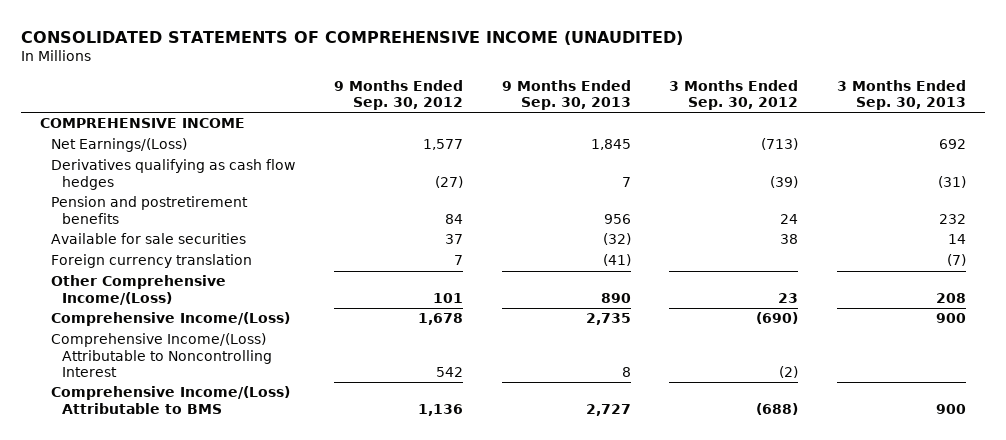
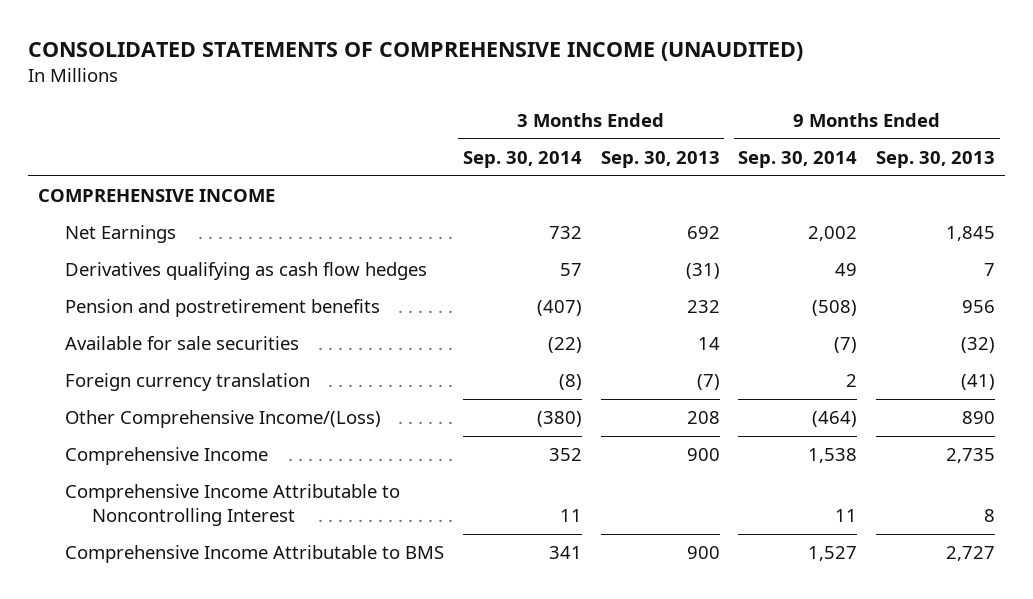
- | 9 Months Ended Sep. 30, 2012 | 9 Months Ended Sep. 30, 2013 | 3 Months Ended Sep. 30, 2012 | 3 Months Ended Sep. 30, 2013
+ | 3 Months Ended Sep. 30, 2014 | 3 Months Ended Sep. 30, 2013 | 9 Months Ended Sep. 30, 2014 | 9 Months Ended Sep. 30, 2013
- Net Earnings/(Loss) | 1,577 | 1,845 | (713) | 692
+ Net Earnings | 732 | 692 | 2,002 | 1,845
- Comprehensive Income/(Loss) | 1,678 | 2,735 | (690) | 900
- Comprehensive Income/(Loss) Attributable to Noncontrolling Interest | 542 | 8 | (2) |
- Comprehensive Income/(Loss) Attributable to BMS | 1,136 | 2,727 | (688) | 900
+ Comprehensive Income | 352 | 900 | 1,538 | 2,735
+ Comprehensive Income Attributable to Noncontrolling Interest | 11 | | 11 | 8
+ Comprehensive Income Attributable to BMS | 341 | 900 | 1,527 | 2,727

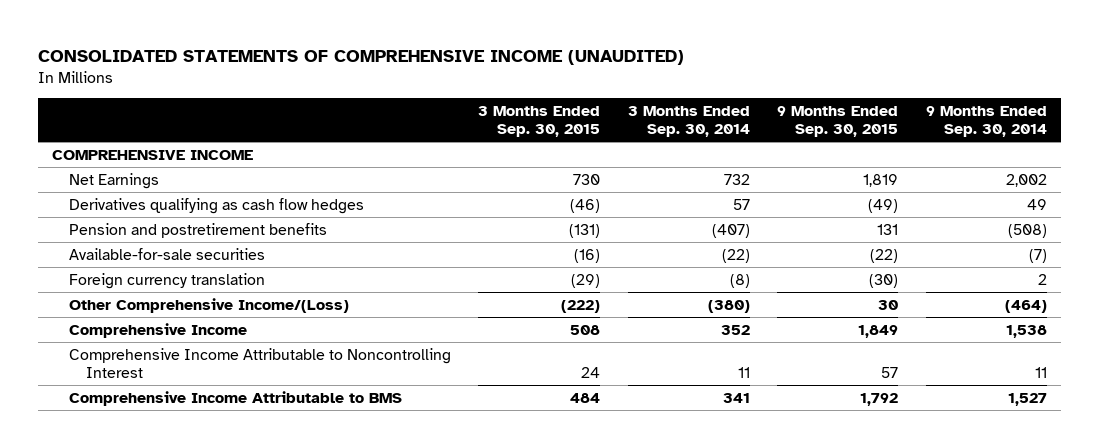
- | 3 Months Ended Sep. 30, 2014 | 3 Months Ended Sep. 30, 2013 | 9 Months Ended Sep. 30, 2014 | 9 Months Ended Sep. 30, 2013
+ | 3 Months Ended Sep. 30, 2015 | 3 Months Ended Sep. 30, 2014 | 9 Months Ended Sep. 30, 2015 | 9 Months Ended Sep. 30, 2014
- Available for sale securities | (22) | 14 | (7) | (32)
+ Available-for-sale securities | (16) | (22) | (22) | (7)

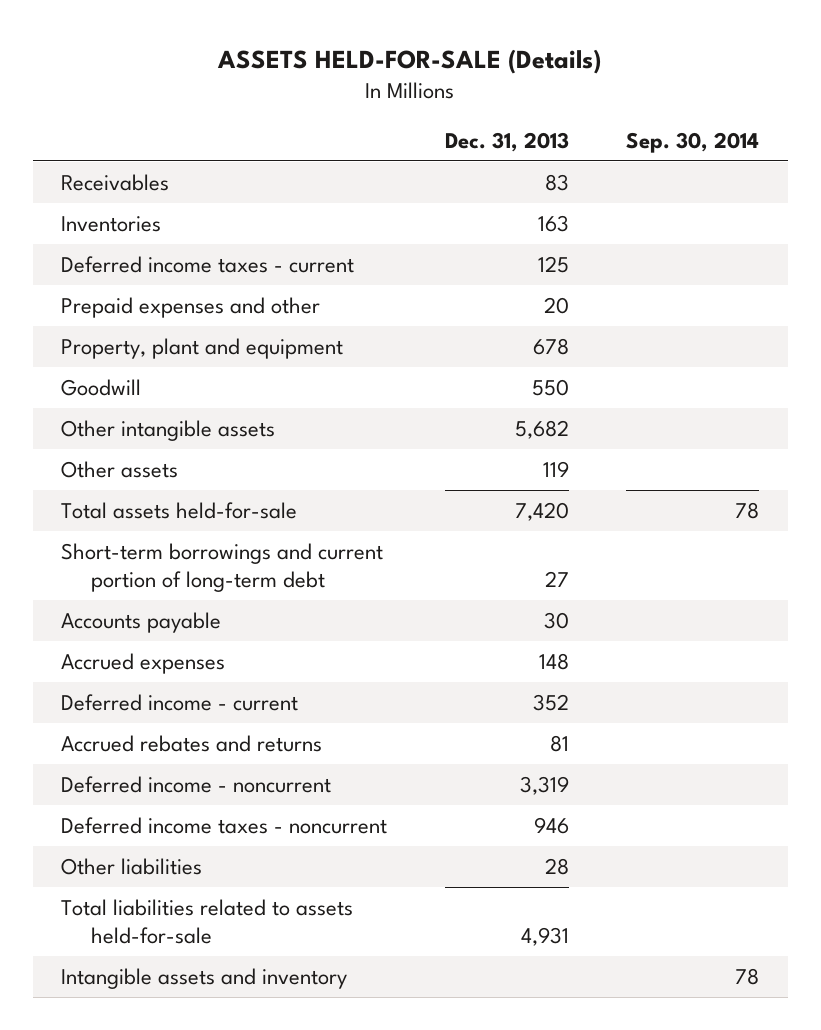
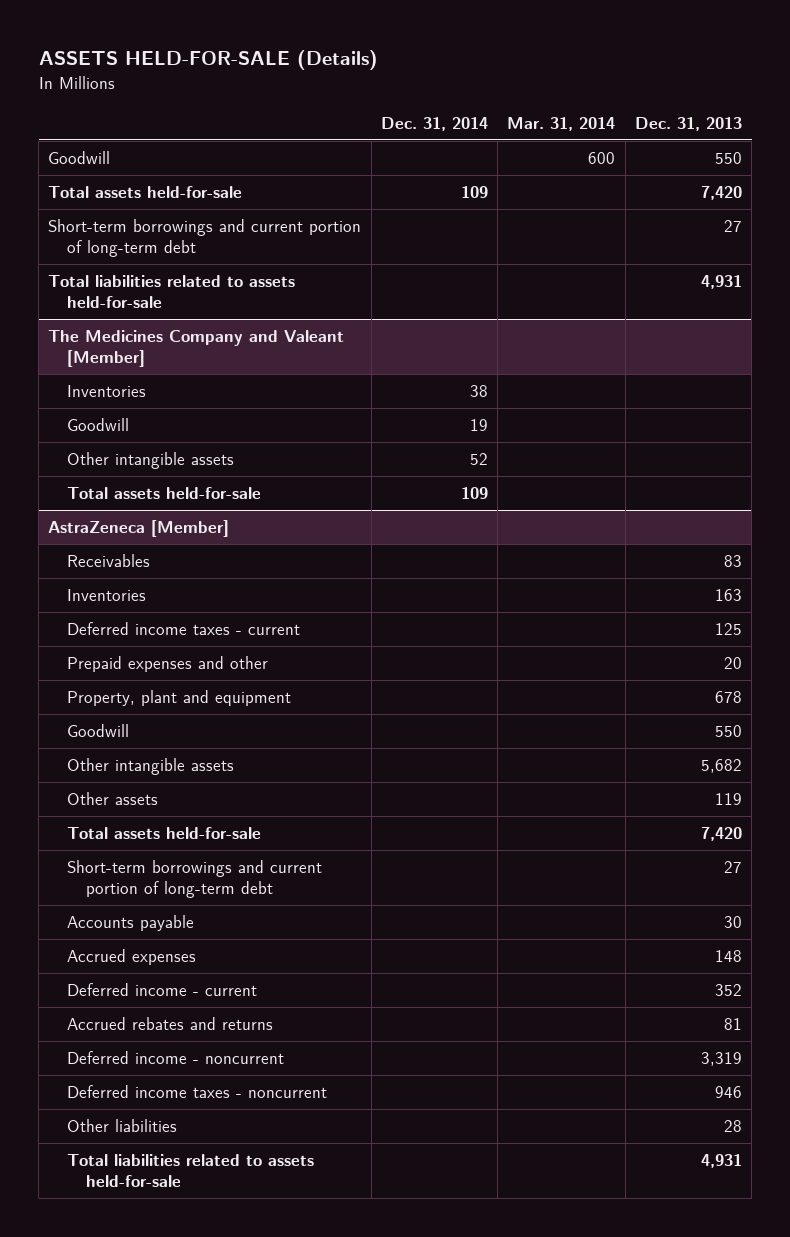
- | Dec. 31, 2013 | Sep. 30, 2014
+ | Dec. 31, 2014 | Mar. 31, 2014 | Dec. 31, 2013
+ Goodwill | | 600 | 550
+ Total assets held-for-sale | 109 | | 7,420
+ Short-term borrowings and current portion of long-term debt | | | 27
+ Total liabilities related to assets held-for-sale | | | 4,931
+ The Medicines Company and Valeant [Member]
+ Inventories | 38 | |
+ Goodwill | 19 | |
+ Other intangible assets | 52 | |
+ Total assets held-for-sale | 109 | |
+ AstraZeneca [Member]
- Intangible assets and inventory | | 78

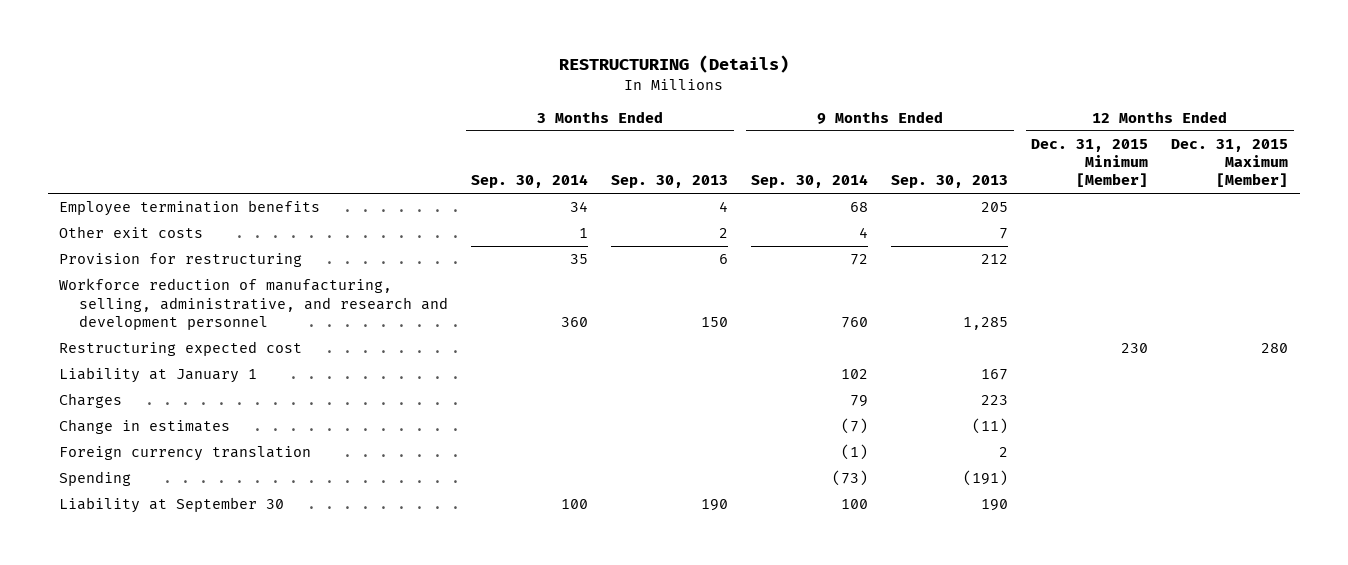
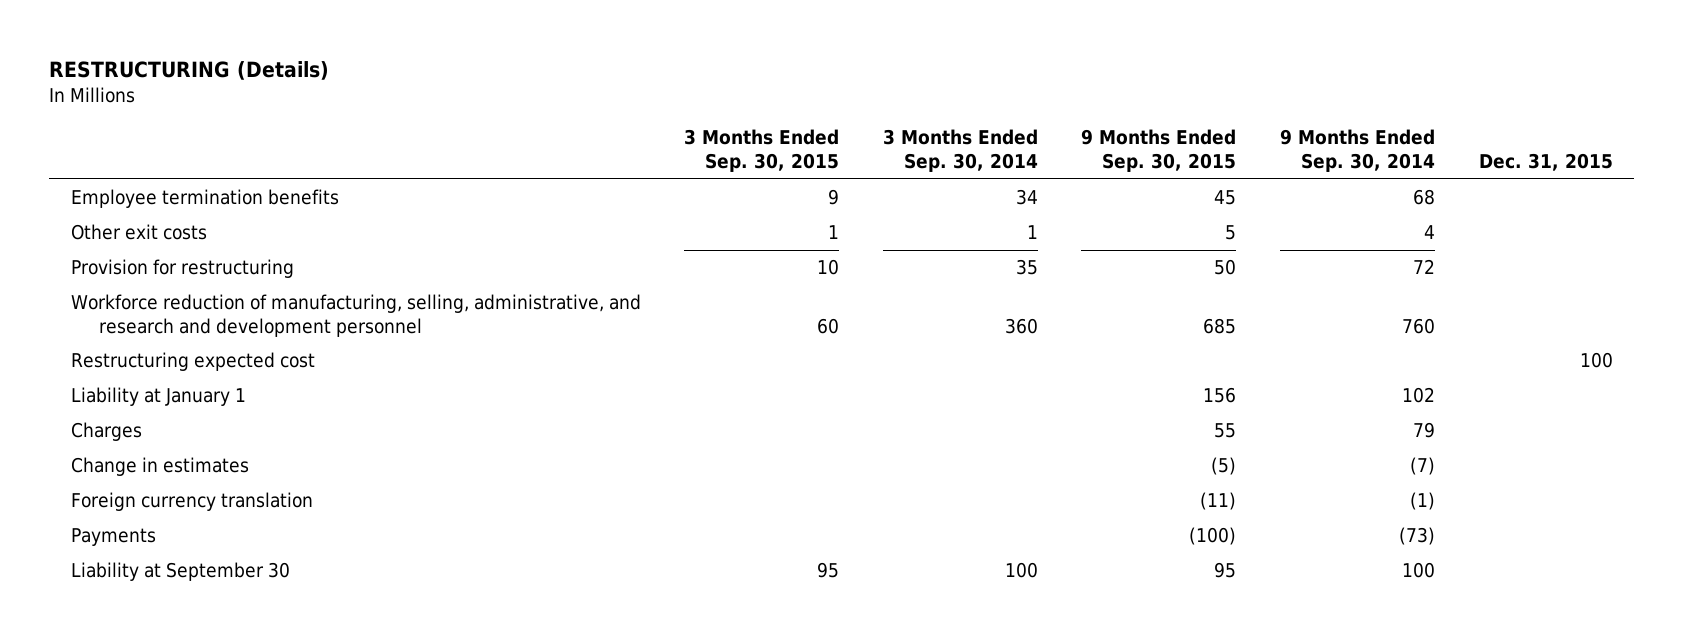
- | 3 Months Ended Sep. 30, 2014 | 3 Months Ended Sep. 30, 2013 | 9 Months Ended Sep. 30, 2014 | 9 Months Ended Sep. 30, 2013 | 12 Months Ended Dec. 31, 2015 Minimum [Member] | 12 Months Ended Dec. 31, 2015 Maximum [Member]
+ | 3 Months Ended Sep. 30, 2015 | 3 Months Ended Sep. 30, 2014 | 9 Months Ended Sep. 30, 2015 | 9 Months Ended Sep. 30, 2014 | Dec. 31, 2015
- Spending | | | (73) | (191) | |
+ Payments | | | (100) | (73) |

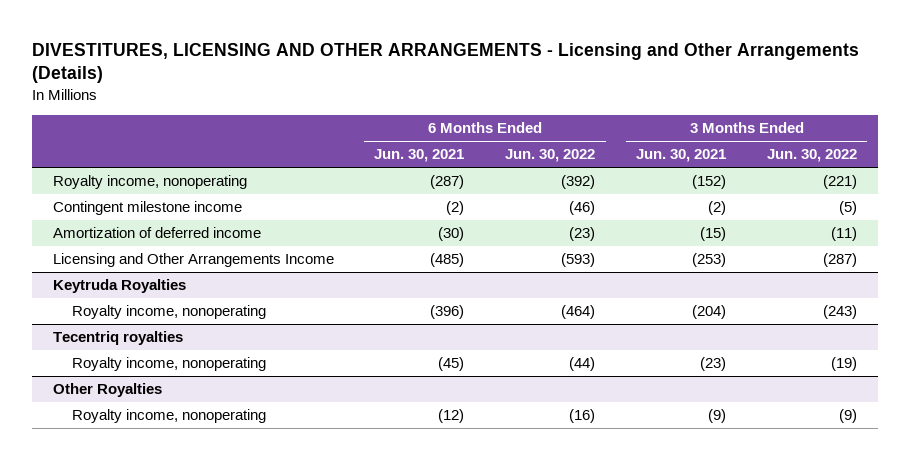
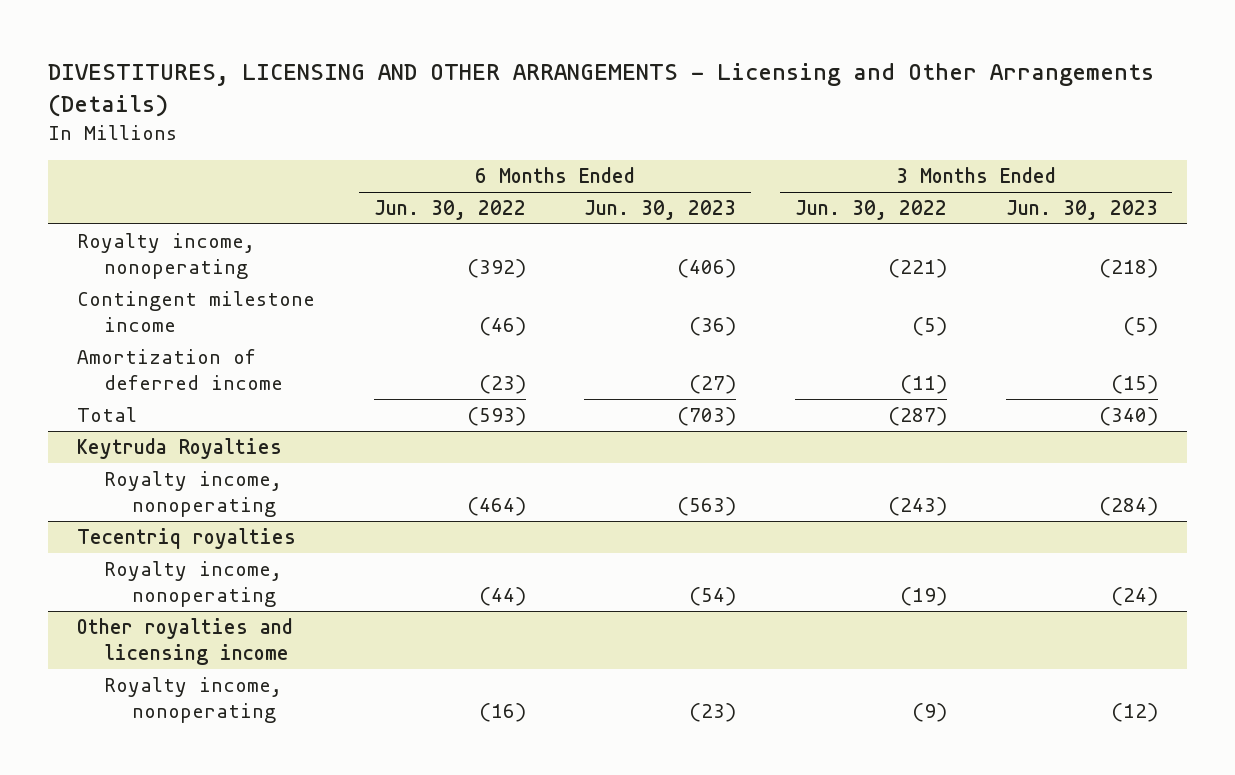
- | 6 Months Ended Jun. 30, 2021 | 6 Months Ended Jun. 30, 2022 | 3 Months Ended Jun. 30, 2021 | 3 Months Ended Jun. 30, 2022
+ | 6 Months Ended Jun. 30, 2022 | 6 Months Ended Jun. 30, 2023 | 3 Months Ended Jun. 30, 2022 | 3 Months Ended Jun. 30, 2023
- Licensing and Other Arrangements Income | (485) | (593) | (253) | (287)
+ Total | (593) | (703) | (287) | (340)
- Other Royalties
+ Other royalties and licensing income

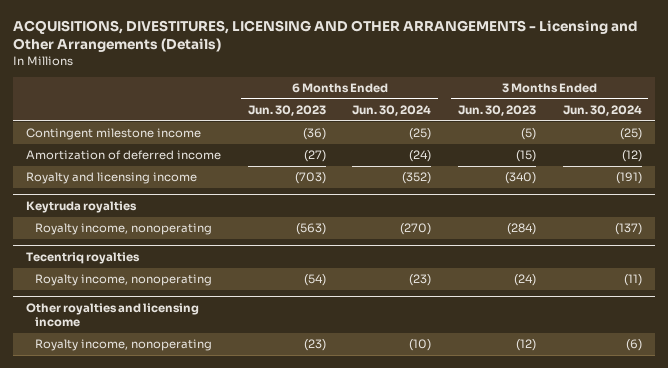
- DIVESTITURES, LICENSING AND OTHER ARRANGEMENTS - Licensing and Other Arrangements (Details)
+ ACQUISITIONS, DIVESTITURES, LICENSING AND OTHER ARRANGEMENTS - Licensing and Other Arrangements (Details)
- | 6 Months Ended Jun. 30, 2022 | 6 Months Ended Jun. 30, 2023 | 3 Months Ended Jun. 30, 2022 | 3 Months Ended Jun. 30, 2023
+ | 6 Months Ended Jun. 30, 2023 | 6 Months Ended Jun. 30, 2024 | 3 Months Ended Jun. 30, 2023 | 3 Months Ended Jun. 30, 2024
- Royalty income, nonoperating | (392) | (406) | (221) | (218)
- Total | (593) | (703) | (287) | (340)
- Keytruda Royalties
+ Royalty and licensing income | (703) | (352) | (340) | (191)
+ Keytruda royalties

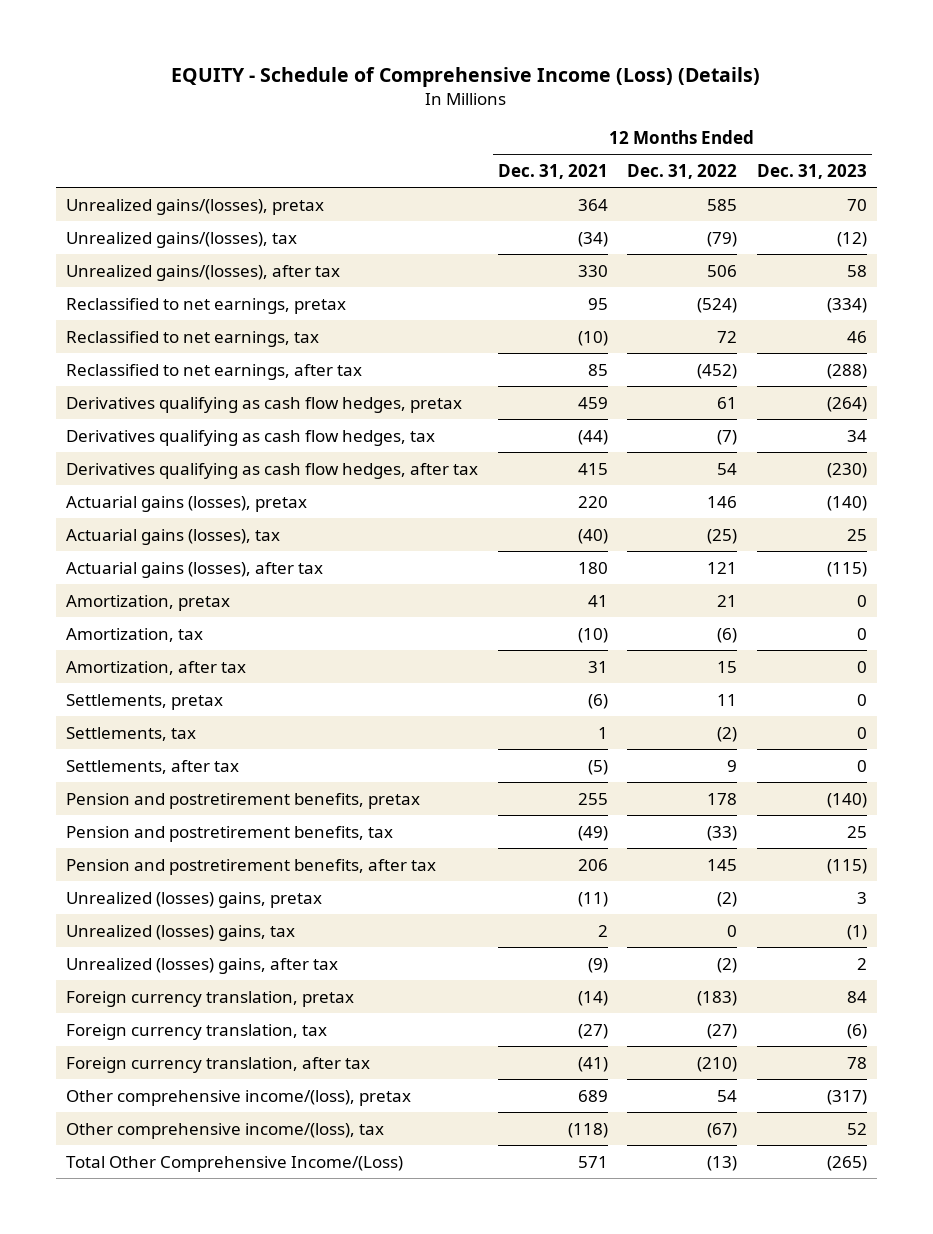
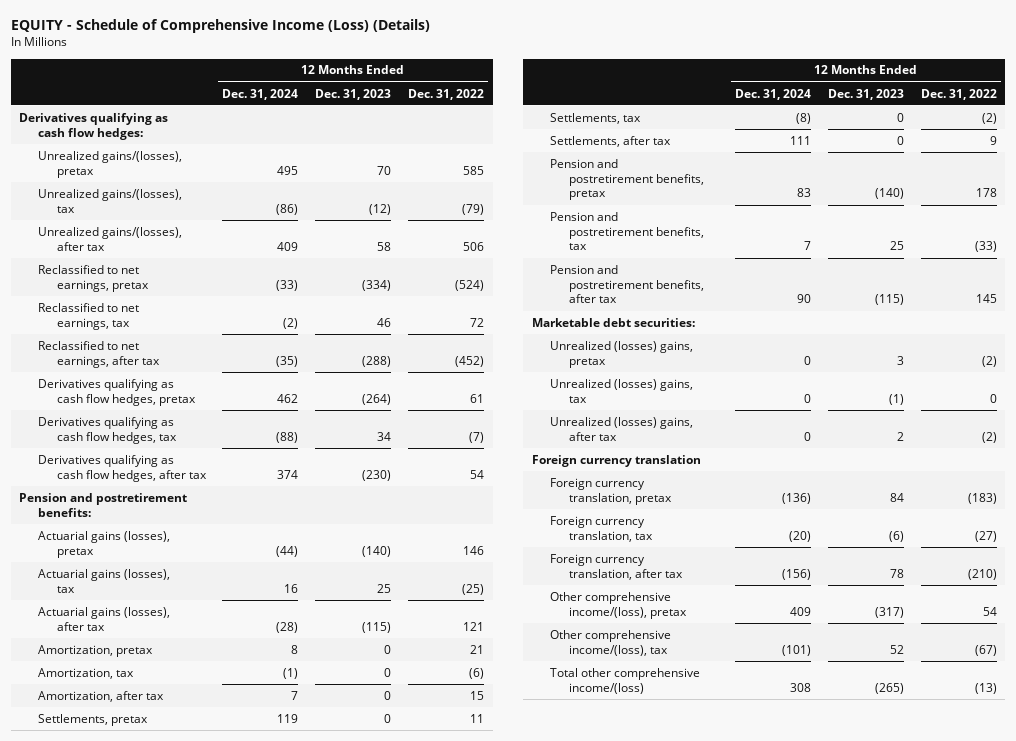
- | 12 Months Ended Dec. 31, 2021 | 12 Months Ended Dec. 31, 2022 | 12 Months Ended Dec. 31, 2023
+ | 12 Months Ended Dec. 31, 2024 | 12 Months Ended Dec. 31, 2023 | 12 Months Ended Dec. 31, 2022
+ Derivatives qualifying as cash flow hedges:
+ Pension and postretirement benefits:
+ Marketable debt securities:
+ Foreign currency translation
- Total Other Comprehensive Income/(Loss) | 571 | (13) | (265)
+ Total other comprehensive income/(loss) | 308 | (265) | (13)

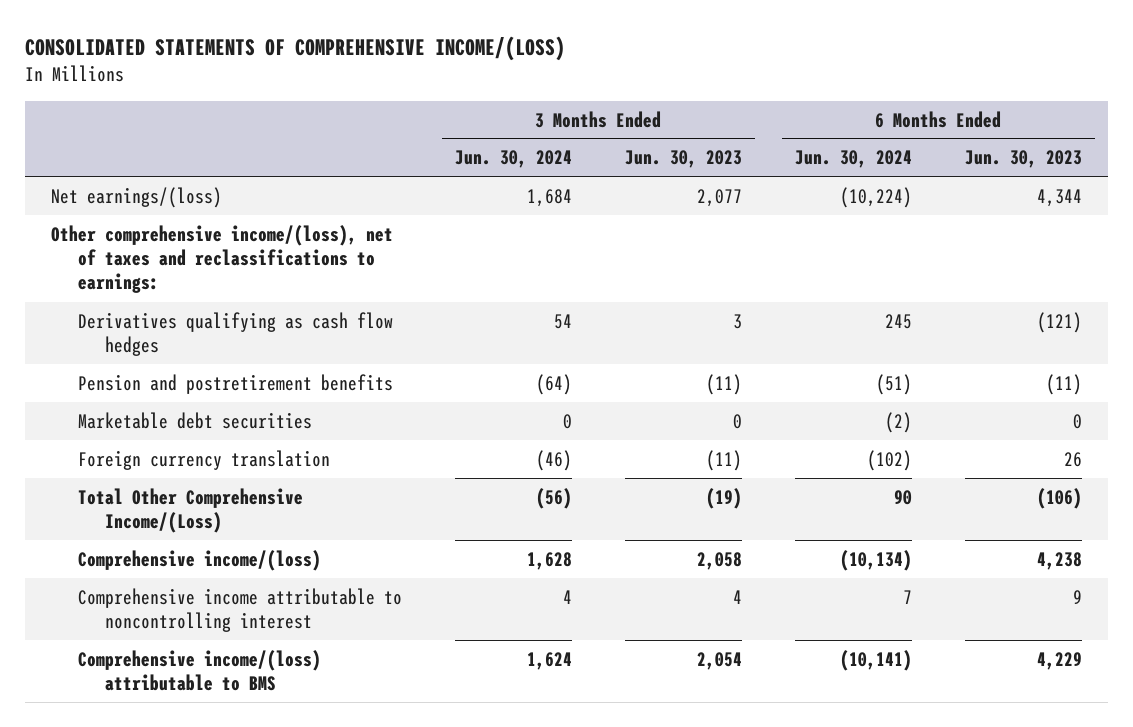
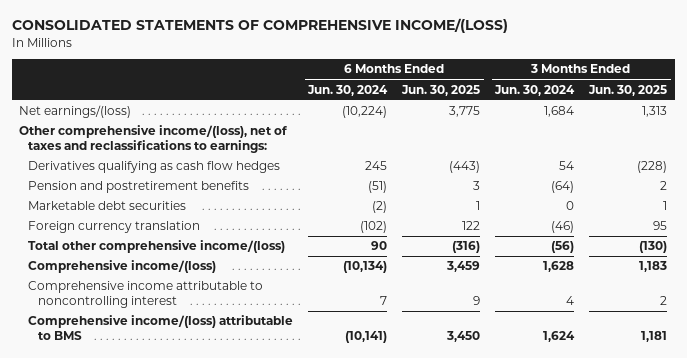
- | 3 Months Ended Jun. 30, 2024 | 3 Months Ended Jun. 30, 2023 | 6 Months Ended Jun. 30, 2024 | 6 Months Ended Jun. 30, 2023
+ | 6 Months Ended Jun. 30, 2024 | 6 Months Ended Jun. 30, 2025 | 3 Months Ended Jun. 30, 2024 | 3 Months Ended Jun. 30, 2025
- Total Other Comprehensive Income/(Loss) | (56) | (19) | 90 | (106)
+ Total other comprehensive income/(loss) | 90 | (316) | (56) | (130)

